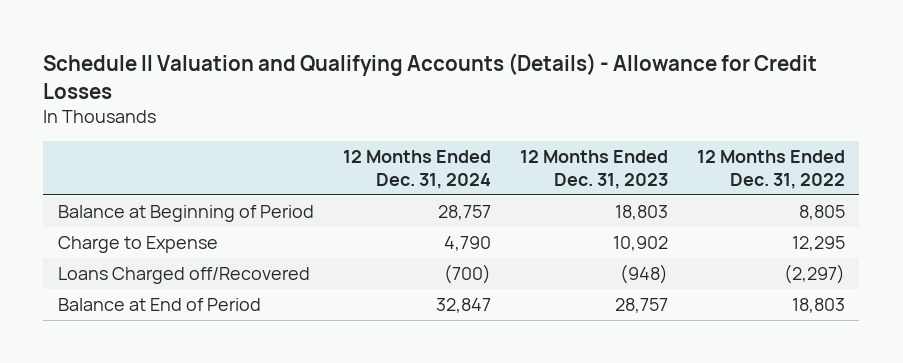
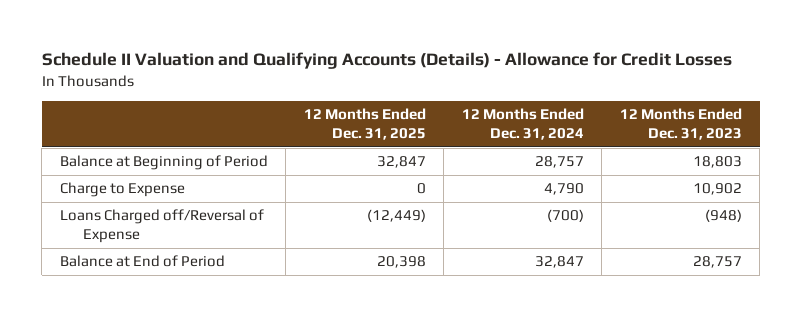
- | 12 Months Ended Dec. 31, 2024 | 12 Months Ended Dec. 31, 2023 | 12 Months Ended Dec. 31, 2022
+ | 12 Months Ended Dec. 31, 2025 | 12 Months Ended Dec. 31, 2024 | 12 Months Ended Dec. 31, 2023
- Loans Charged off/Recovered | (700) | (948) | (2,297)
+ Loans Charged off/Reversal of Expense | (12,449) | (700) | (948)

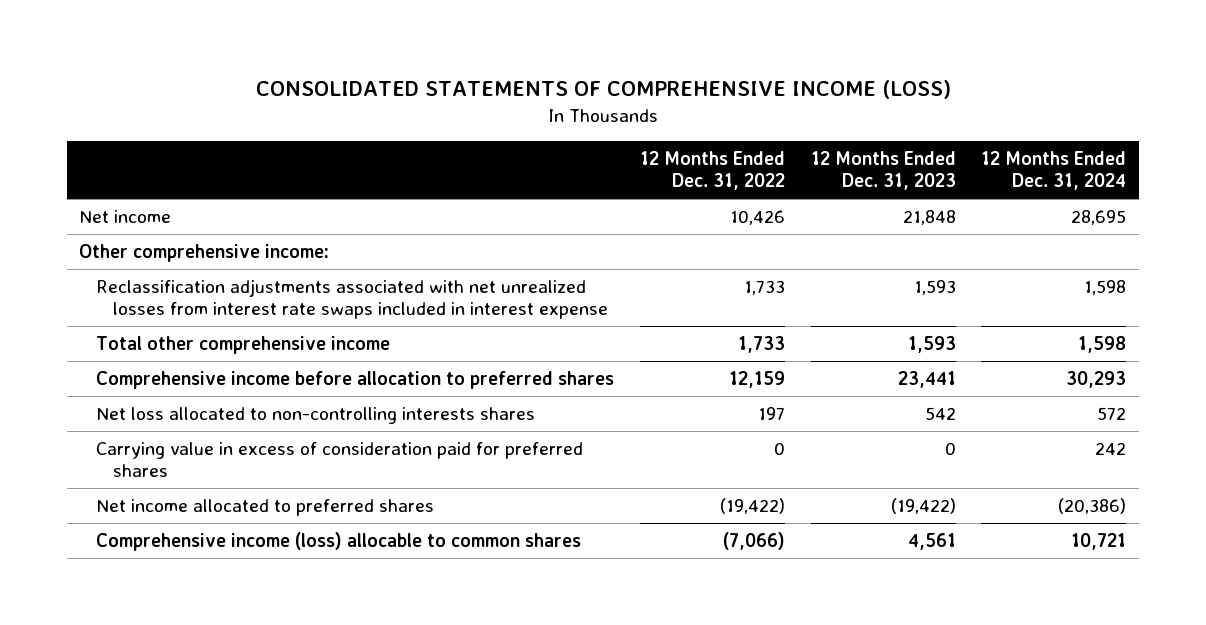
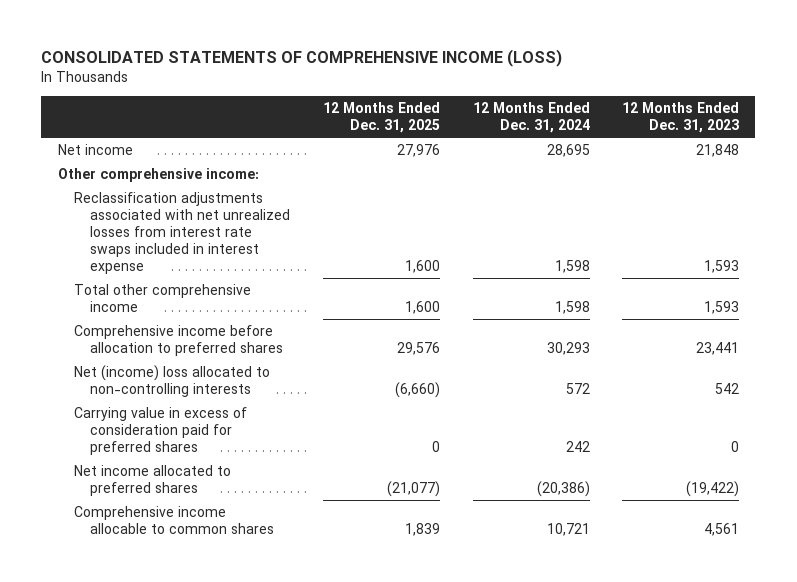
- | 12 Months Ended Dec. 31, 2022 | 12 Months Ended Dec. 31, 2023 | 12 Months Ended Dec. 31, 2024
+ | 12 Months Ended Dec. 31, 2025 | 12 Months Ended Dec. 31, 2024 | 12 Months Ended Dec. 31, 2023
- Net loss allocated to non-controlling interests shares | 197 | 542 | 572
+ Net (income) loss allocated to non-controlling interests | (6,660) | 572 | 542
- Comprehensive income (loss) allocable to common shares | (7,066) | 4,561 | 10,721
+ Comprehensive income allocable to common shares | 1,839 | 10,721 | 4,561

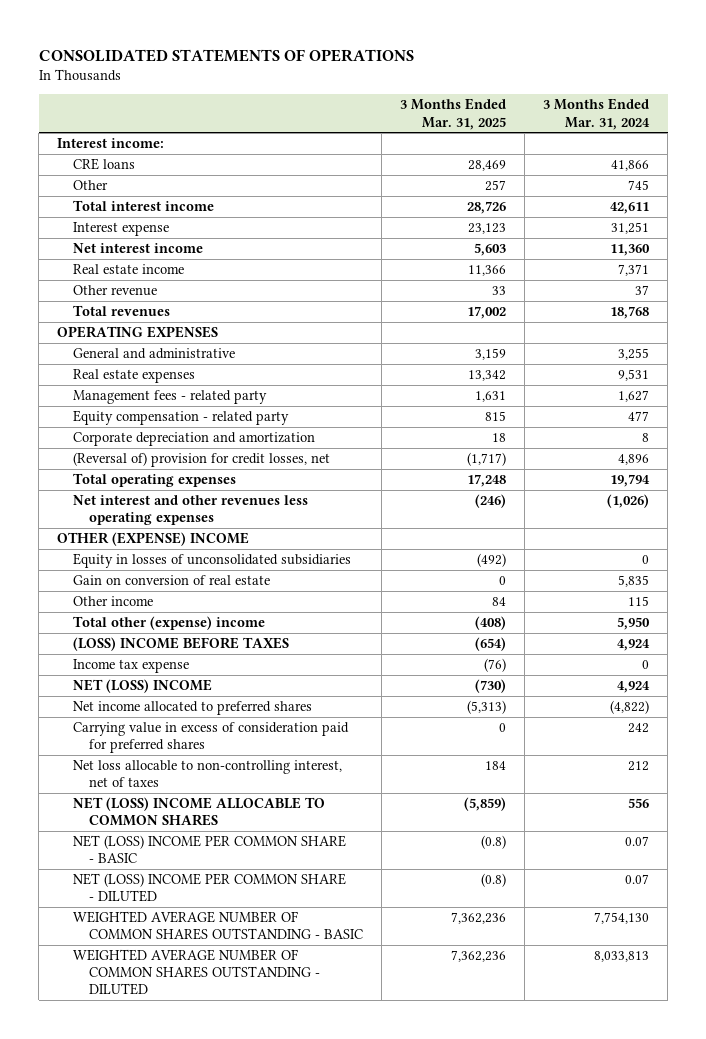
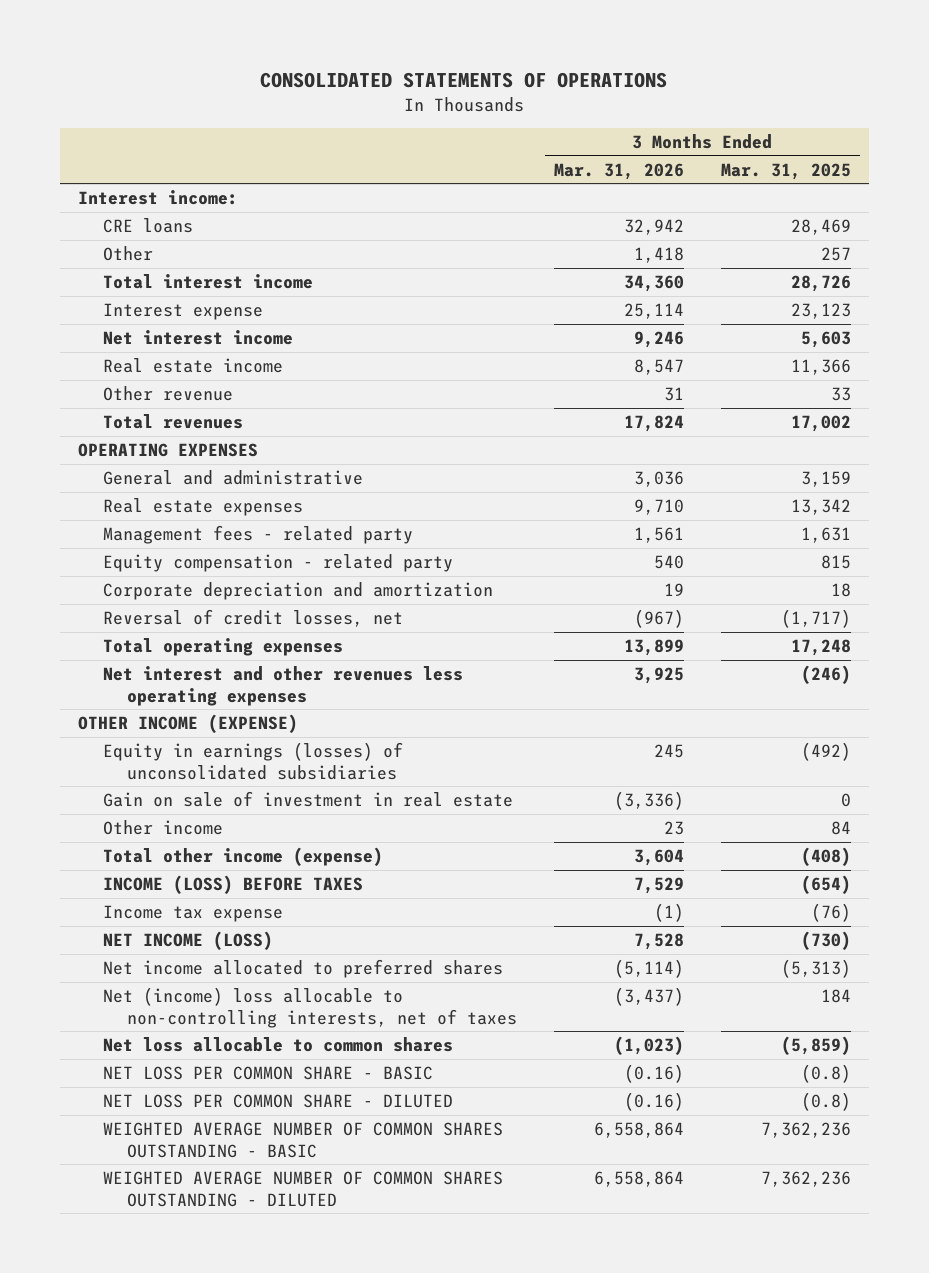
- | 3 Months Ended Mar. 31, 2025 | 3 Months Ended Mar. 31, 2024
+ | 3 Months Ended Mar. 31, 2026 | 3 Months Ended Mar. 31, 2025
- (Reversal of) provision for credit losses, net | (1,717) | 4,896
+ Reversal of credit losses, net | (967) | (1,717)
- OTHER (EXPENSE) INCOME
- Equity in losses of unconsolidated subsidiaries | (492) | 0
- Gain on conversion of real estate | 0 | 5,835
+ OTHER INCOME (EXPENSE)
+ Equity in earnings (losses) of unconsolidated subsidiaries | 245 | (492)
+ Gain on sale of investment in real estate | (3,336) | 0
- Total other (expense) income | (408) | 5,950
- (LOSS) INCOME BEFORE TAXES | (654) | 4,924
+ Total other income (expense) | 3,604 | (408)
+ INCOME (LOSS) BEFORE TAXES | 7,529 | (654)
- NET (LOSS) INCOME | (730) | 4,924
+ NET INCOME (LOSS) | 7,528 | (730)
- Carrying value in excess of consideration paid for preferred shares | 0 | 242
- Net loss allocable to non-controlling interest, net of taxes | 184 | 212
- NET (LOSS) INCOME ALLOCABLE TO COMMON SHARES | (5,859) | 556
- NET (LOSS) INCOME PER COMMON SHARE - BASIC | (0.8) | 0.07
- NET (LOSS) INCOME PER COMMON SHARE - DILUTED | (0.8) | 0.07
+ Net (income) loss allocable to non-controlling interests, net of taxes | (3,437) | 184
+ Net loss allocable to common shares | (1,023) | (5,859)
+ NET LOSS PER COMMON SHARE - BASIC | (0.16) | (0.8)
+ NET LOSS PER COMMON SHARE - DILUTED | (0.16) | (0.8)

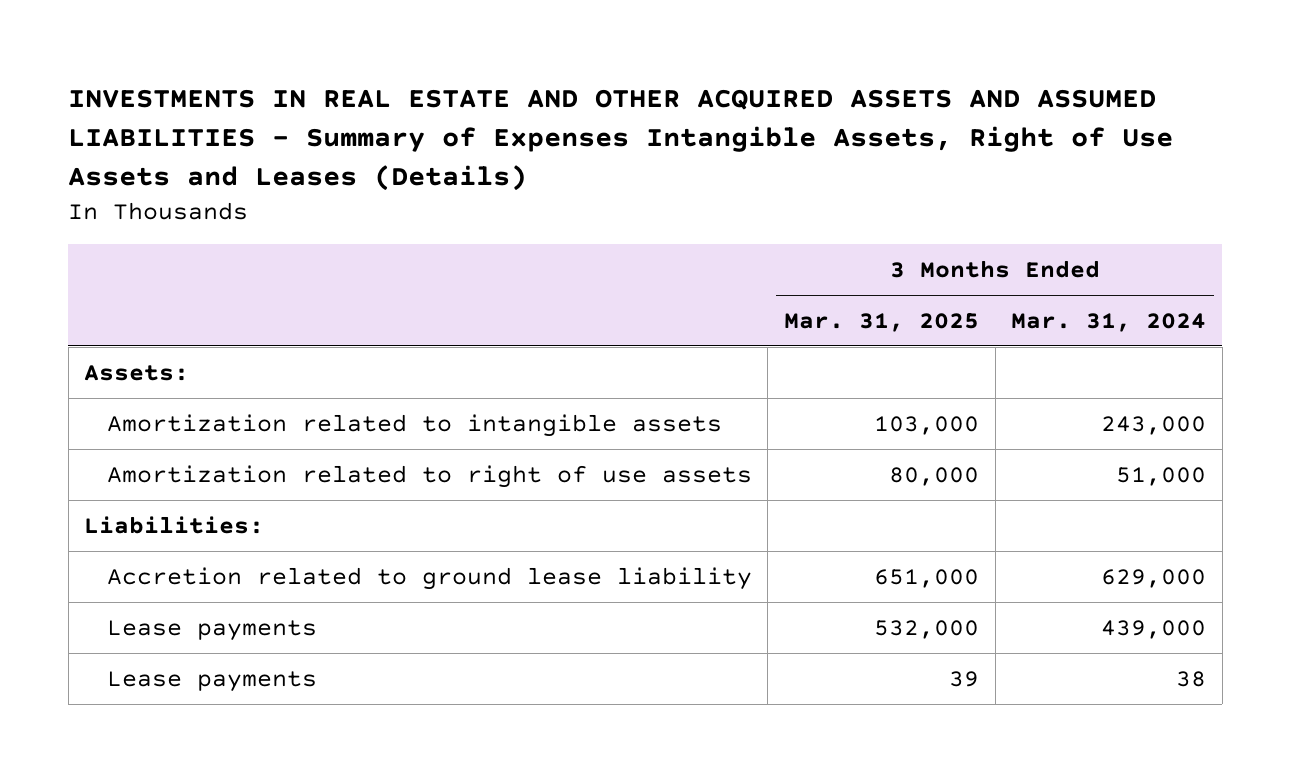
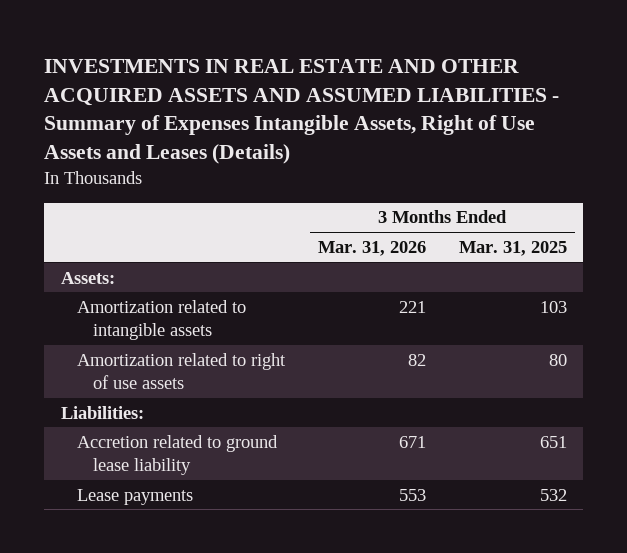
- | 3 Months Ended Mar. 31, 2025 | 3 Months Ended Mar. 31, 2024
+ | 3 Months Ended Mar. 31, 2026 | 3 Months Ended Mar. 31, 2025
- Amortization related to intangible assets | 103,000 | 243,000
- Amortization related to right of use assets | 80,000 | 51,000
+ Amortization related to intangible assets | 221 | 103
+ Amortization related to right of use assets | 82 | 80
- Accretion related to ground lease liability | 651,000 | 629,000
- Lease payments | 532,000 | 439,000
- Lease payments | 39 | 38
+ Accretion related to ground lease liability | 671 | 651
+ Lease payments | 553 | 532

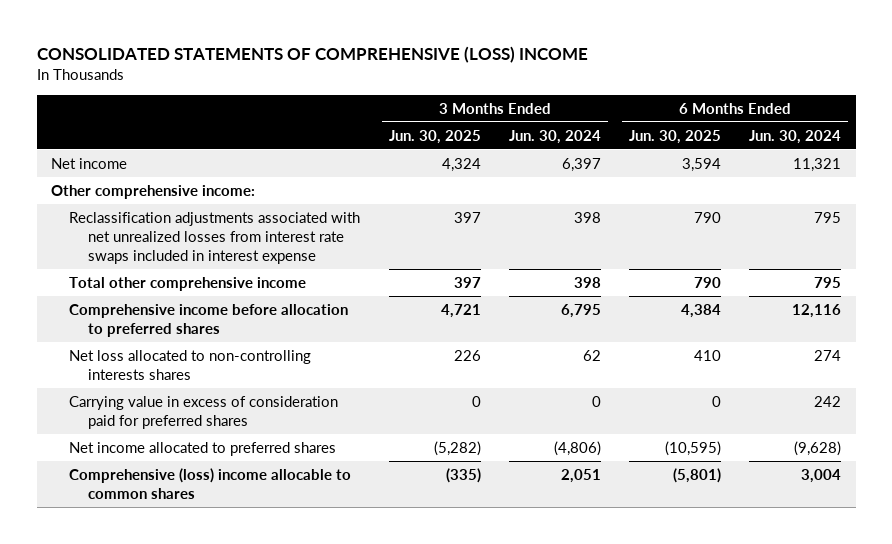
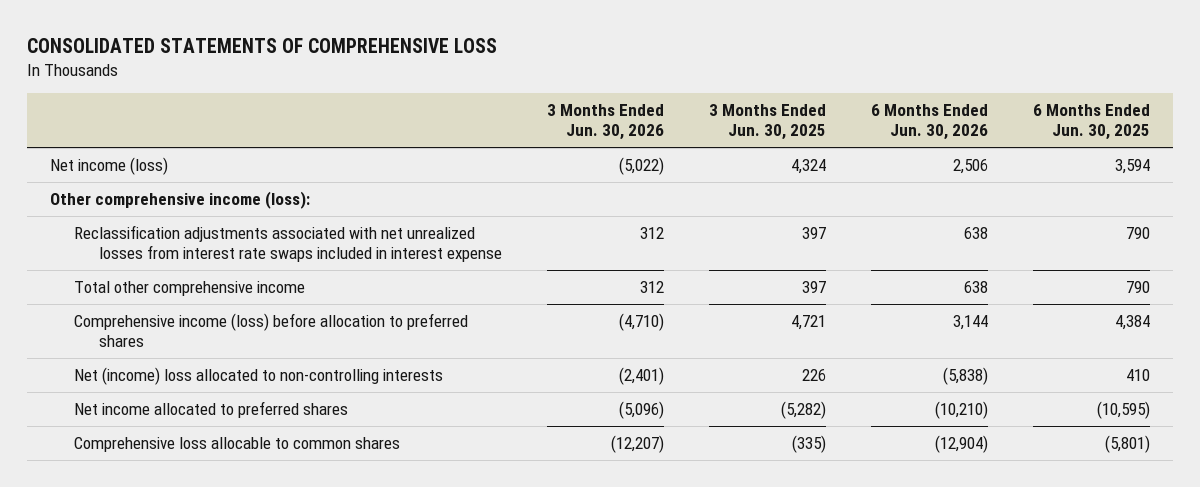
- CONSOLIDATED STATEMENTS OF COMPREHENSIVE (LOSS) INCOME
+ CONSOLIDATED STATEMENTS OF COMPREHENSIVE LOSS
- | 3 Months Ended Jun. 30, 2025 | 3 Months Ended Jun. 30, 2024 | 6 Months Ended Jun. 30, 2025 | 6 Months Ended Jun. 30, 2024
+ | 3 Months Ended Jun. 30, 2026 | 3 Months Ended Jun. 30, 2025 | 6 Months Ended Jun. 30, 2026 | 6 Months Ended Jun. 30, 2025
- Net income | 4,324 | 6,397 | 3,594 | 11,321
- Other comprehensive income:
+ Net income (loss) | (5,022) | 4,324 | 2,506 | 3,594
+ Other comprehensive income (loss):
- Comprehensive income before allocation to preferred shares | 4,721 | 6,795 | 4,384 | 12,116
- Net loss allocated to non-controlling interests shares | 226 | 62 | 410 | 274
- Carrying value in excess of consideration paid for preferred shares | 0 | 0 | 0 | 242
+ Comprehensive income (loss) before allocation to preferred shares | (4,710) | 4,721 | 3,144 | 4,384
+ Net (income) loss allocated to non-controlling interests | (2,401) | 226 | (5,838) | 410
- Comprehensive (loss) income allocable to common shares | (335) | 2,051 | (5,801) | 3,004
+ Comprehensive loss allocable to common shares | (12,207) | (335) | (12,904) | (5,801)

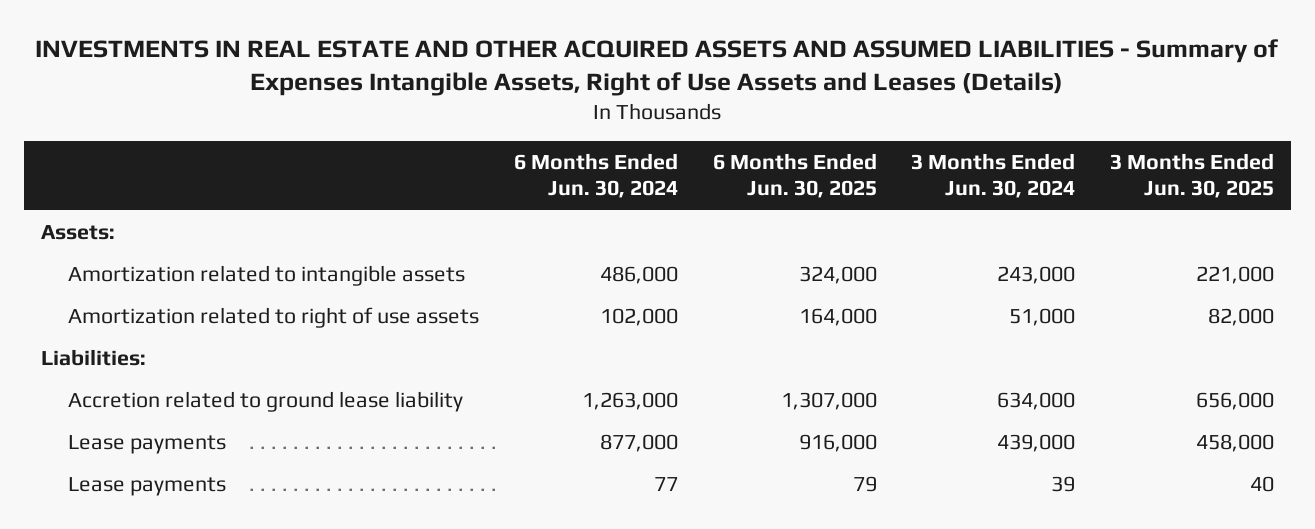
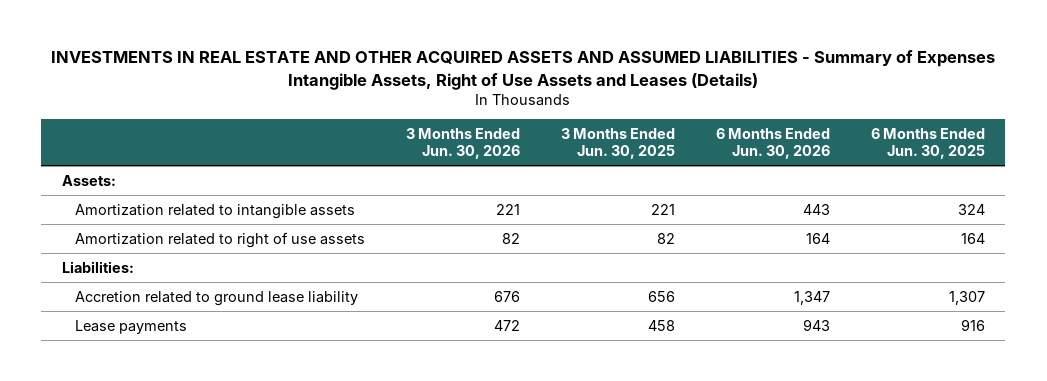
- | 6 Months Ended Jun. 30, 2024 | 6 Months Ended Jun. 30, 2025 | 3 Months Ended Jun. 30, 2024 | 3 Months Ended Jun. 30, 2025
+ | 3 Months Ended Jun. 30, 2026 | 3 Months Ended Jun. 30, 2025 | 6 Months Ended Jun. 30, 2026 | 6 Months Ended Jun. 30, 2025
- Amortization related to intangible assets | 486,000 | 324,000 | 243,000 | 221,000
- Amortization related to right of use assets | 102,000 | 164,000 | 51,000 | 82,000
+ Amortization related to intangible assets | 221 | 221 | 443 | 324
+ Amortization related to right of use assets | 82 | 82 | 164 | 164
- Accretion related to ground lease liability | 1,263,000 | 1,307,000 | 634,000 | 656,000
- Lease payments | 877,000 | 916,000 | 439,000 | 458,000
- Lease payments | 77 | 79 | 39 | 40
+ Accretion related to ground lease liability | 676 | 656 | 1,347 | 1,307
+ Lease payments | 472 | 458 | 943 | 916

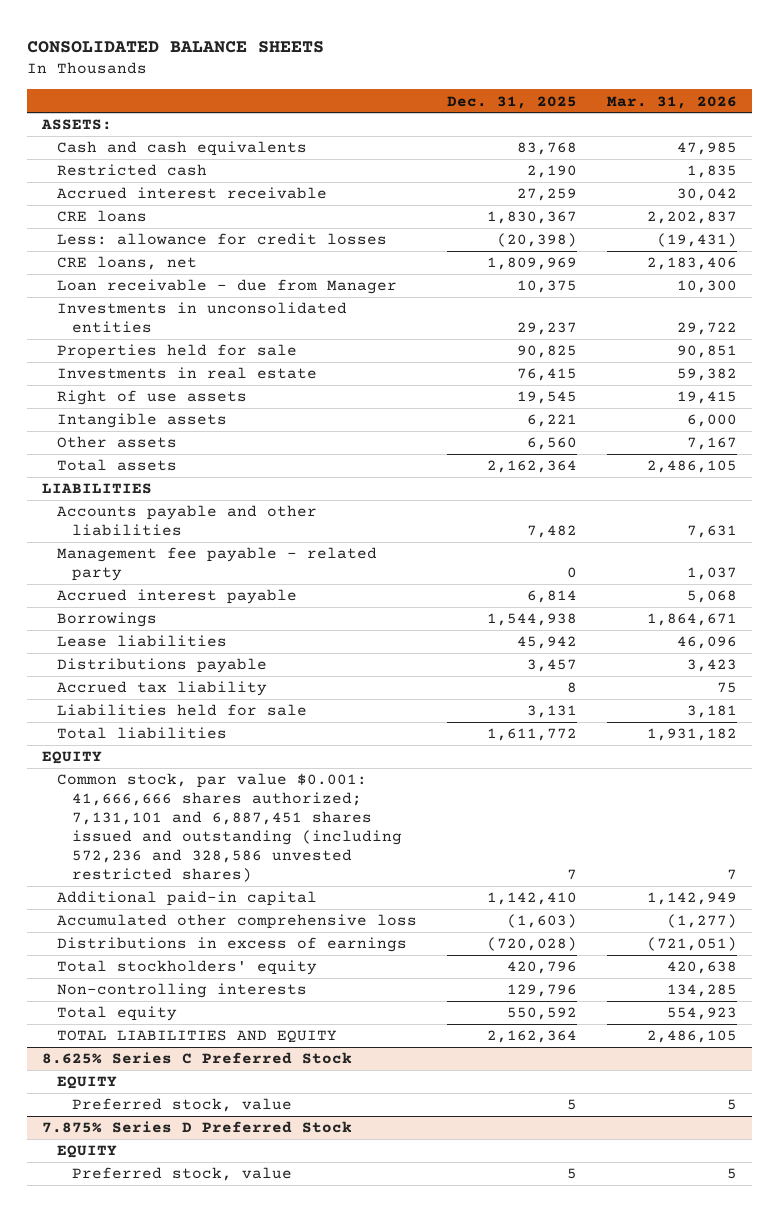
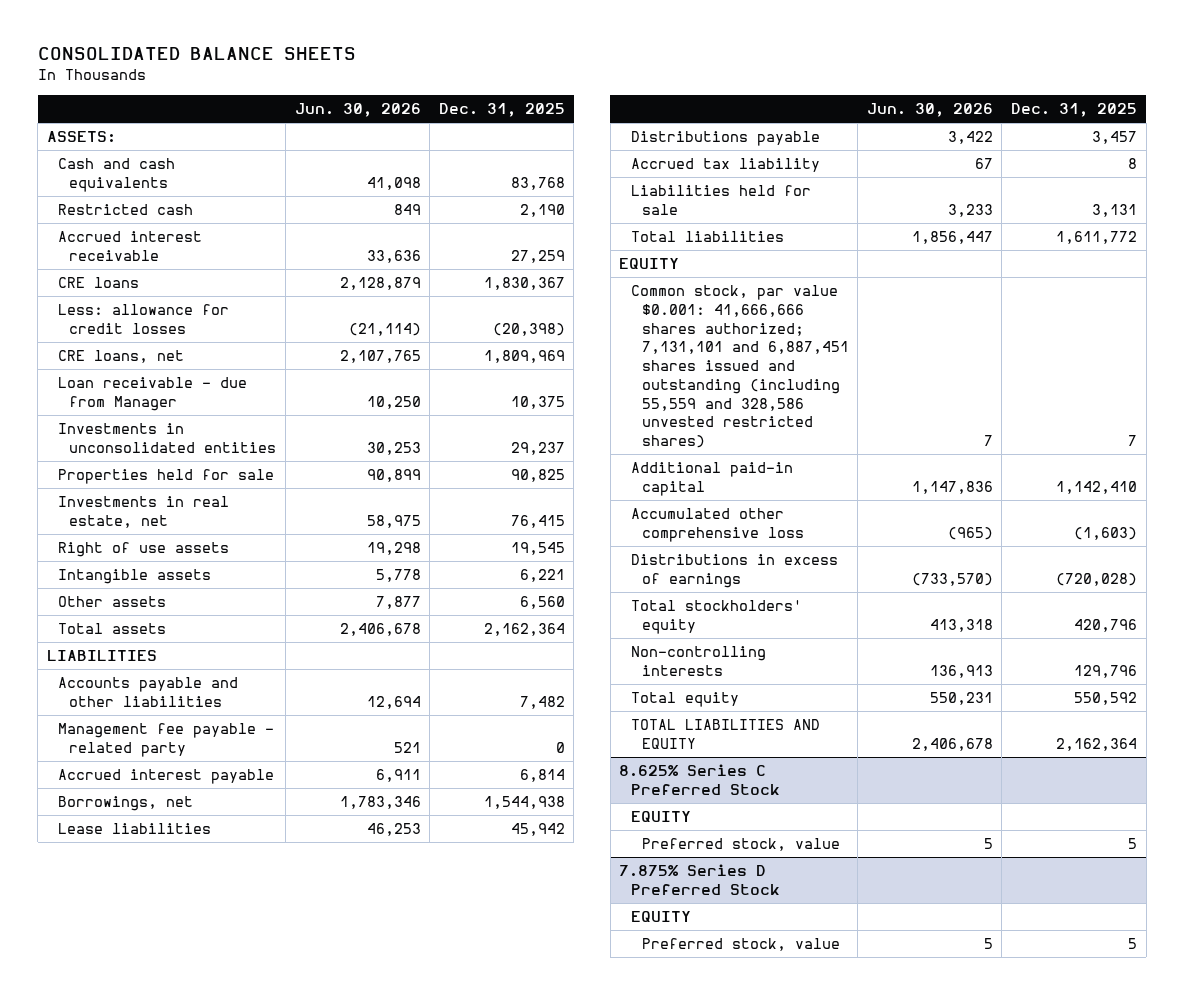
- | Dec. 31, 2025 | Mar. 31, 2026
+ | Jun. 30, 2026 | Dec. 31, 2025
- Investments in real estate | 76,415 | 59,382
+ Investments in real estate, net | 58,975 | 76,415
- Borrowings | 1,544,938 | 1,864,671
+ Borrowings, net | 1,783,346 | 1,544,938
- Common stock, par value $0.001: 41,666,666 shares authorized; 7,131,101 and 6,887,451 shares issued and outstanding (including 572,236 and 328,586 unvested restricted shares) | 7 | 7
+ Common stock, par value $0.001: 41,666,666 shares authorized; 7,131,101 and 6,887,451 shares issued and outstanding (including 55,559 and 328,586 unvested restricted shares) | 7 | 7

